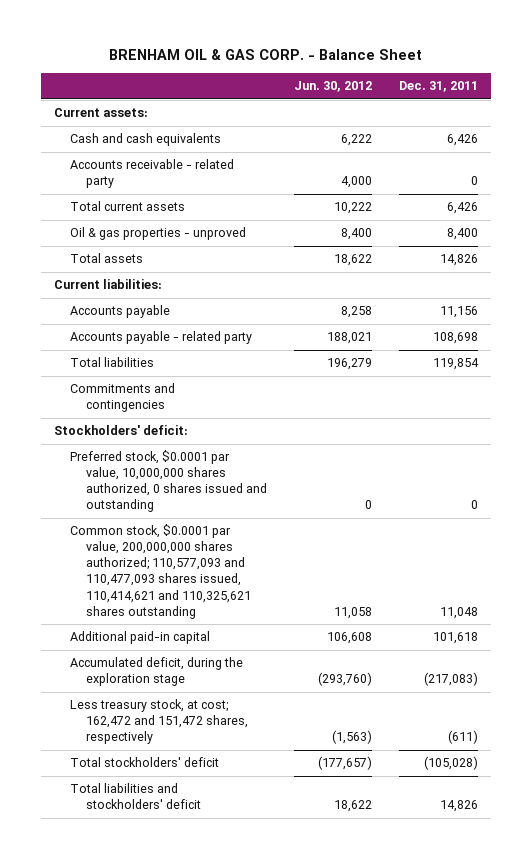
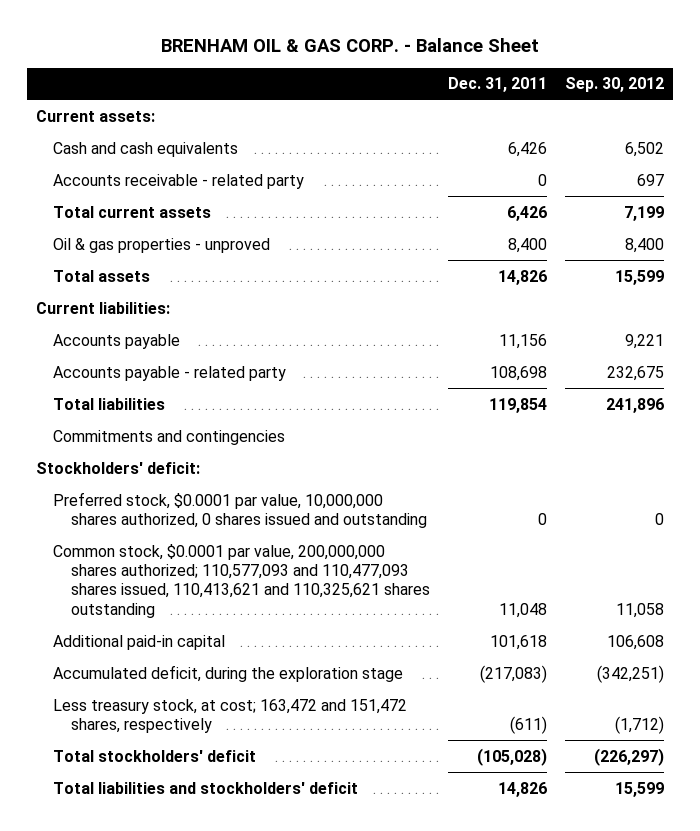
- | Jun. 30, 2012 | Dec. 31, 2011
+ | Dec. 31, 2011 | Sep. 30, 2012
- Common stock, $0.0001 par value, 200,000,000 shares authorized; 110,577,093 and 110,477,093 shares issued, 110,414,621 and 110,325,621 shares outstanding | 11,058 | 11,048
+ Common stock, $0.0001 par value, 200,000,000 shares authorized; 110,577,093 and 110,477,093 shares issued, 110,413,621 and 110,325,621 shares outstanding | 11,048 | 11,058
- Less treasury stock, at cost; 162,472 and 151,472 shares, respectively | (1,563) | (611)
+ Less treasury stock, at cost; 163,472 and 151,472 shares, respectively | (611) | (1,712)

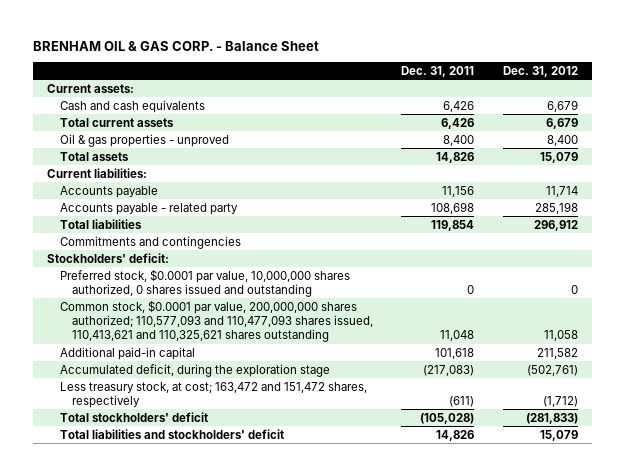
- | Dec. 31, 2011 | Sep. 30, 2012
+ | Dec. 31, 2011 | Dec. 31, 2012
- Accounts receivable - related party | 0 | 697

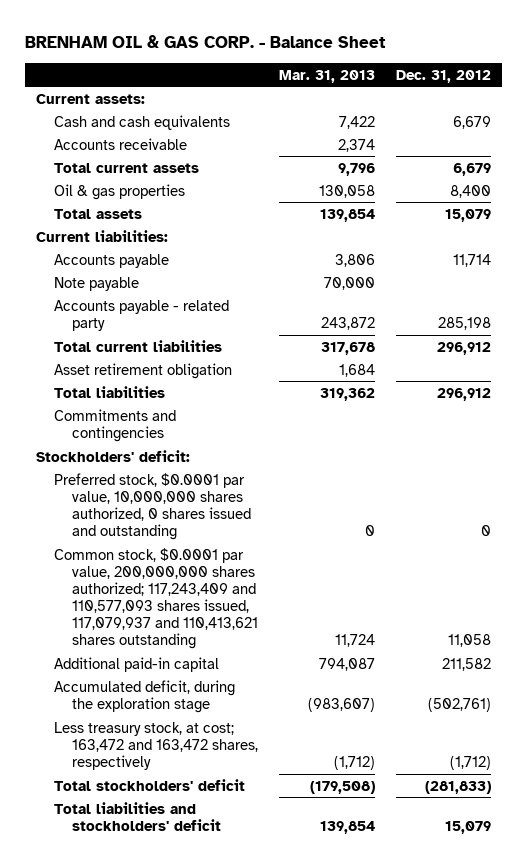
- | Dec. 31, 2011 | Dec. 31, 2012
+ | Mar. 31, 2013 | Dec. 31, 2012
+ Accounts receivable | 2,374 |
- Oil & gas properties - unproved | 8,400 | 8,400
+ Oil & gas properties | 130,058 | 8,400
+ Note payable | 70,000 |
+ Total current liabilities | 317,678 | 296,912
+ Asset retirement obligation | 1,684 |
- Common stock, $0.0001 par value, 200,000,000 shares authorized; 110,577,093 and 110,477,093 shares issued, 110,413,621 and 110,325,621 shares outstanding | 11,048 | 11,058
+ Common stock, $0.0001 par value, 200,000,000 shares authorized; 117,243,409 and 110,577,093 shares issued, 117,079,937 and 110,413,621 shares outstanding | 11,724 | 11,058
- Less treasury stock, at cost; 163,472 and 151,472 shares, respectively | (611) | (1,712)
+ Less treasury stock, at cost; 163,472 and 163,472 shares, respectively | (1,712) | (1,712)

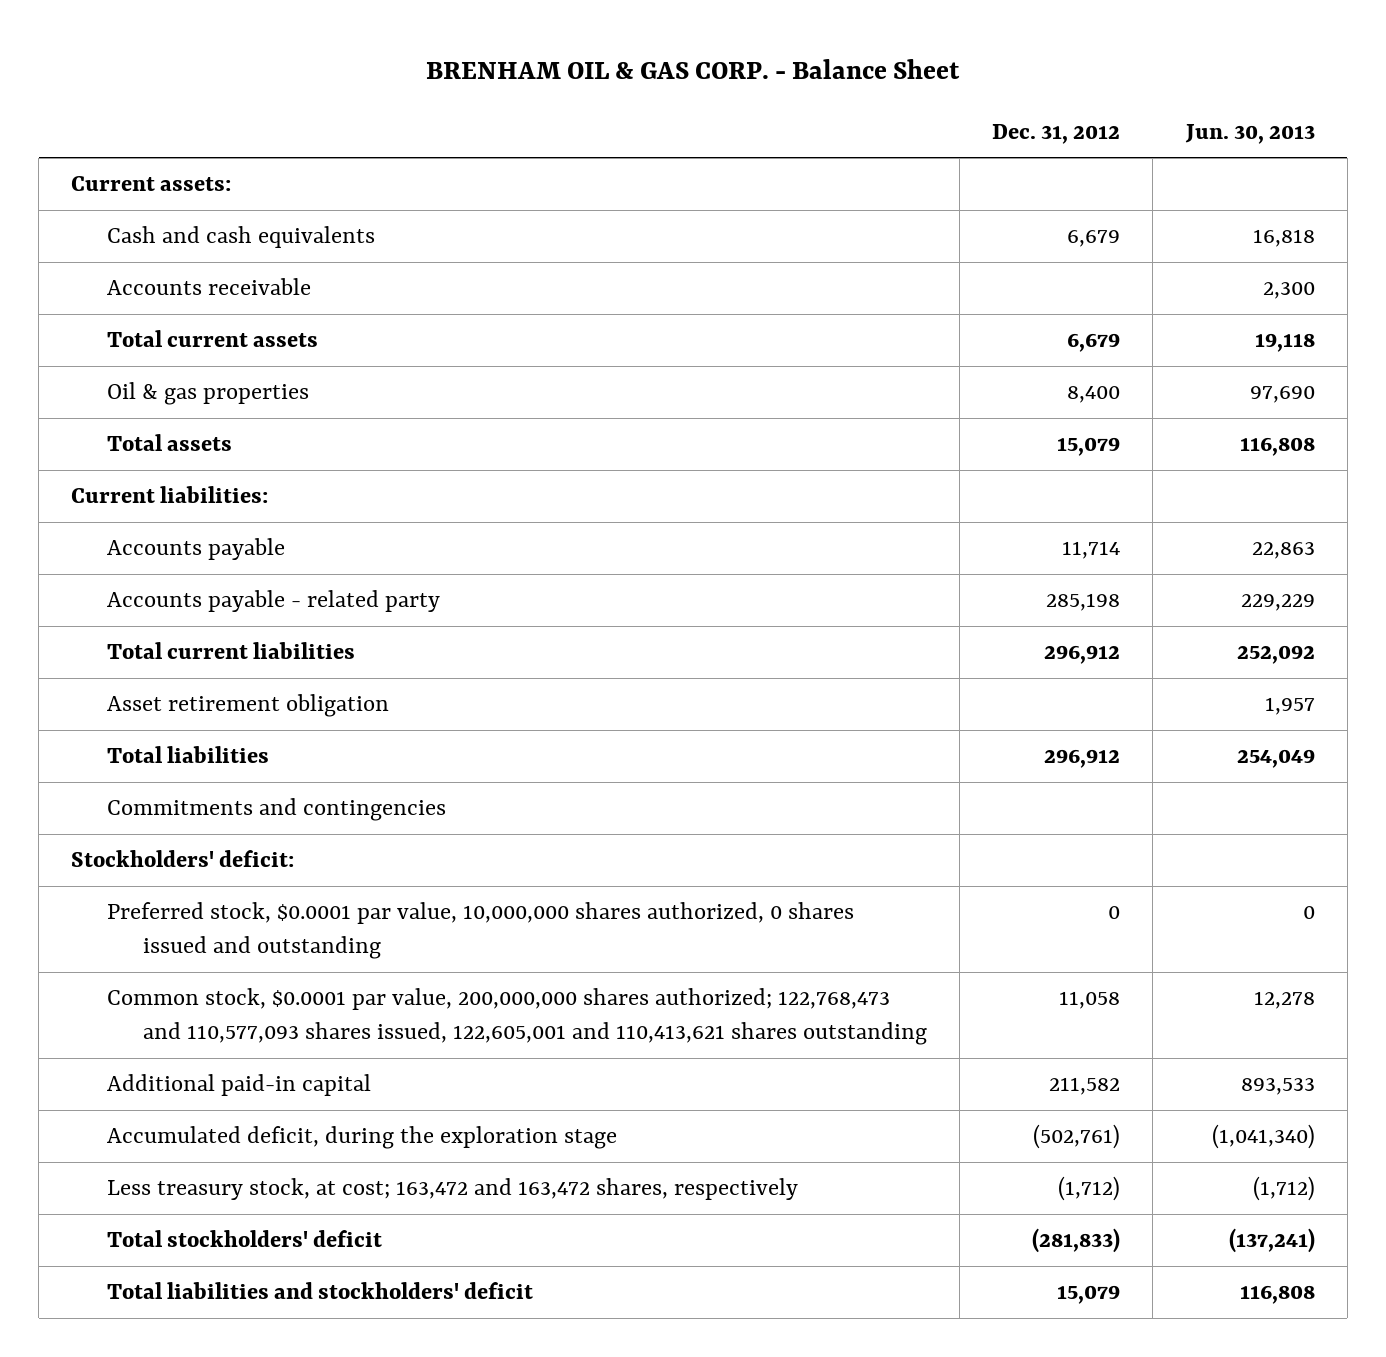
- | Mar. 31, 2013 | Dec. 31, 2012
+ | Dec. 31, 2012 | Jun. 30, 2013
- Note payable | 70,000 |
- Common stock, $0.0001 par value, 200,000,000 shares authorized; 117,243,409 and 110,577,093 shares issued, 117,079,937 and 110,413,621 shares outstanding | 11,724 | 11,058
+ Common stock, $0.0001 par value, 200,000,000 shares authorized; 122,768,473 and 110,577,093 shares issued, 122,605,001 and 110,413,621 shares outstanding | 11,058 | 12,278

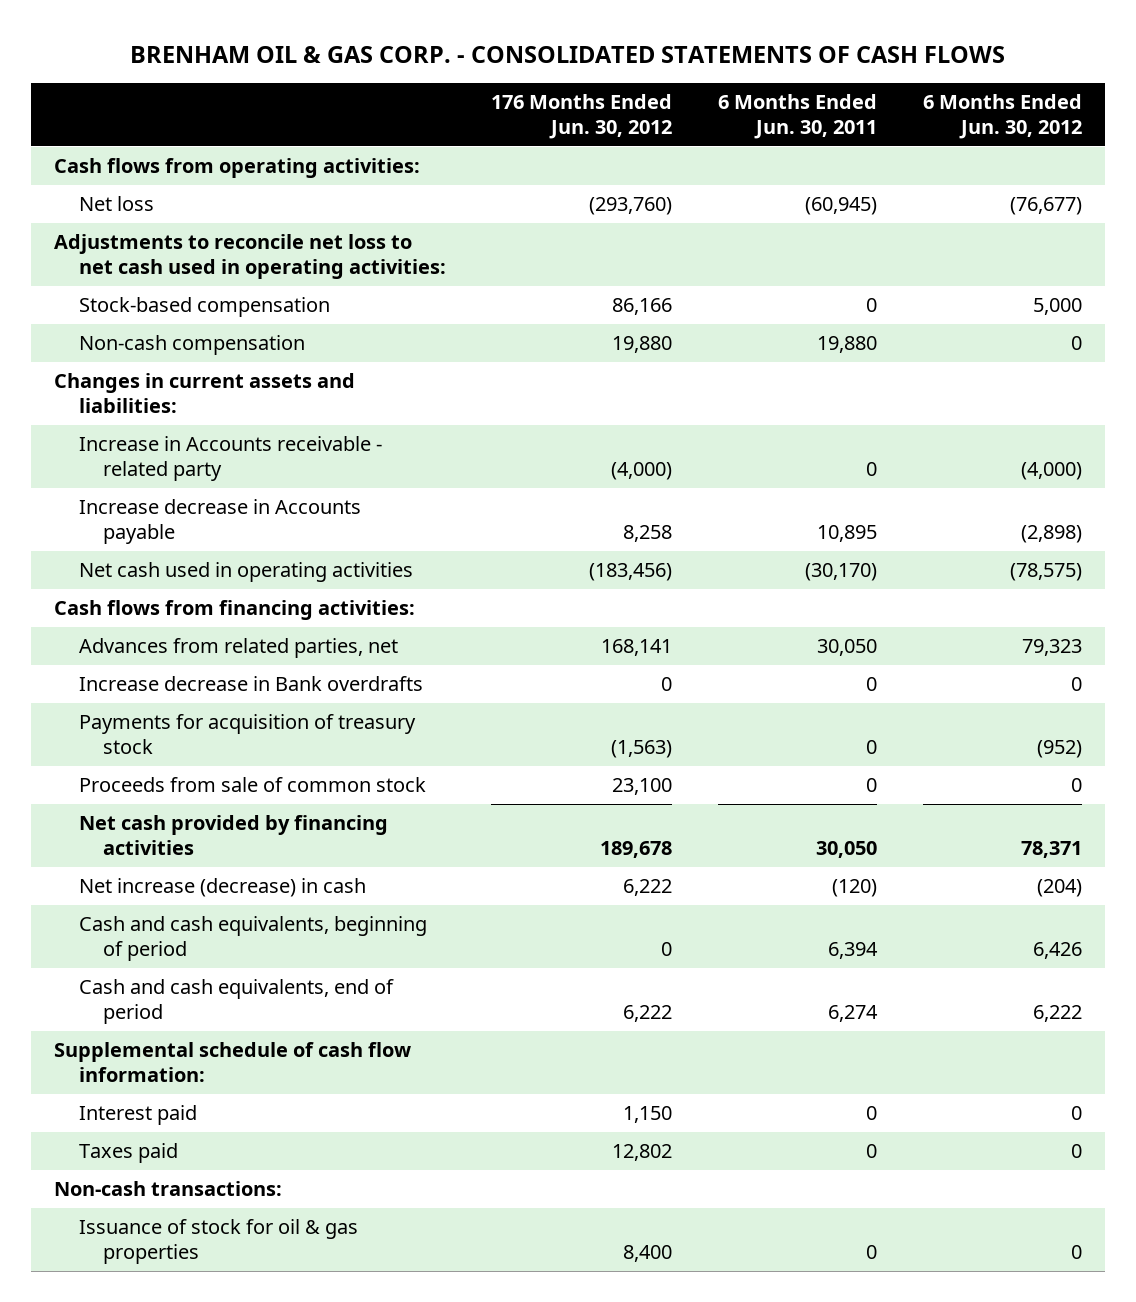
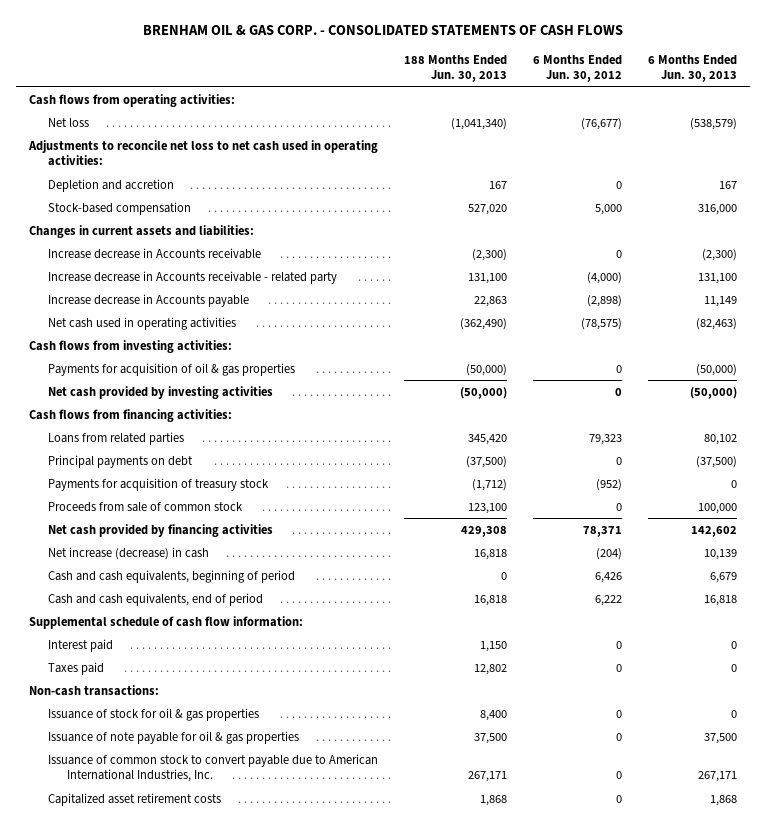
- | 176 Months Ended Jun. 30, 2012 | 6 Months Ended Jun. 30, 2011 | 6 Months Ended Jun. 30, 2012
+ | 188 Months Ended Jun. 30, 2013 | 6 Months Ended Jun. 30, 2012 | 6 Months Ended Jun. 30, 2013
+ Depletion and accretion | 167 | 0 | 167
- Non-cash compensation | 19,880 | 19,880 | 0
- Increase in Accounts receivable - related party | (4,000) | 0 | (4,000)
+ Increase decrease in Accounts receivable | (2,300) | 0 | (2,300)
+ Increase decrease in Accounts receivable - related party | 131,100 | (4,000) | 131,100
+ Cash flows from investing activities:
+ Payments for acquisition of oil & gas properties | (50,000) | 0 | (50,000)
+ Net cash provided by investing activities | (50,000) | 0 | (50,000)
- Advances from related parties, net | 168,141 | 30,050 | 79,323
- Increase decrease in Bank overdrafts | 0 | 0 | 0
+ Loans from related parties | 345,420 | 79,323 | 80,102
+ Principal payments on debt | (37,500) | 0 | (37,500)
+ Issuance of note payable for oil & gas properties | 37,500 | 0 | 37,500
+ Issuance of common stock to convert payable due to American International Industries, Inc. | 267,171 | 0 | 267,171
+ Capitalized asset retirement costs | 1,868 | 0 | 1,868

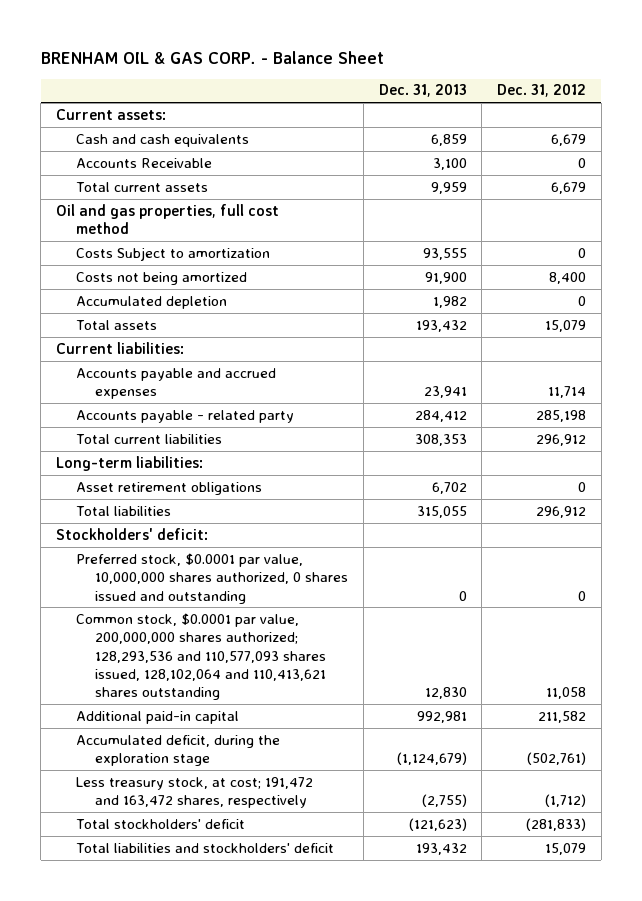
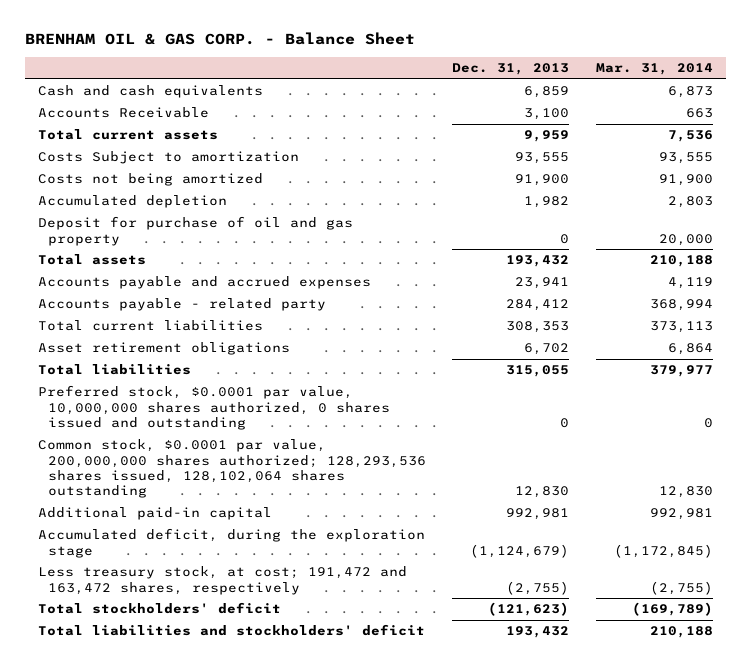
- | Dec. 31, 2013 | Dec. 31, 2012
+ | Dec. 31, 2013 | Mar. 31, 2014
- Current assets:
- Oil and gas properties, full cost method
+ Deposit for purchase of oil and gas property | 0 | 20,000
- Current liabilities:
- Long-term liabilities:
- Stockholders' deficit:
- Common stock, $0.0001 par value, 200,000,000 shares authorized; 128,293,536 and 110,577,093 shares issued, 128,102,064 and 110,413,621 shares outstanding | 12,830 | 11,058
+ Common stock, $0.0001 par value, 200,000,000 shares authorized; 128,293,536 shares issued, 128,102,064 shares outstanding | 12,830 | 12,830

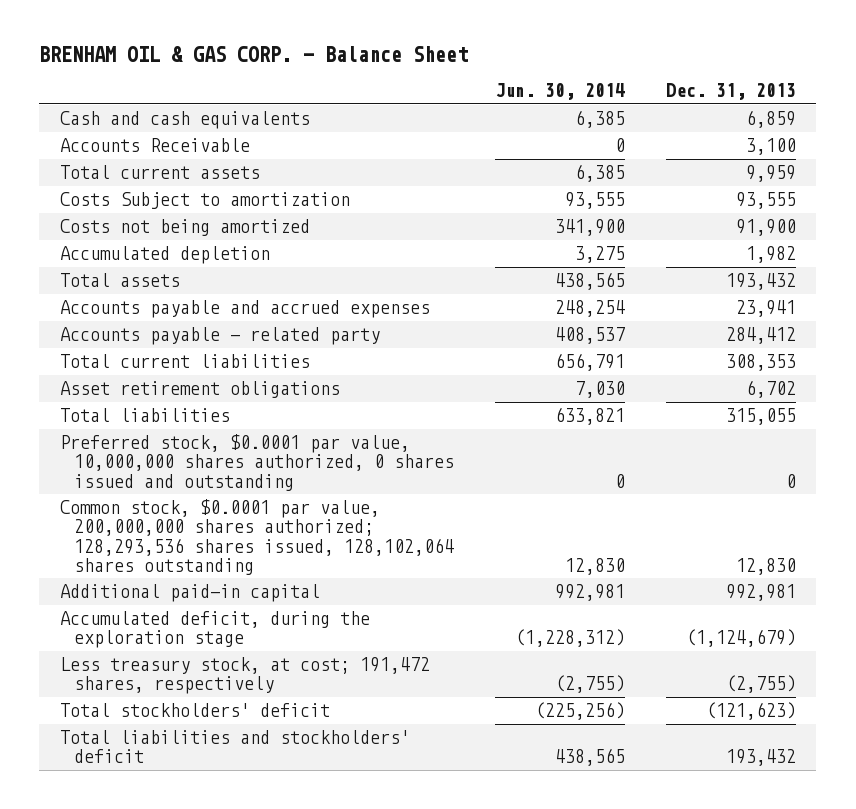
- | Dec. 31, 2013 | Mar. 31, 2014
+ | Jun. 30, 2014 | Dec. 31, 2013
- Deposit for purchase of oil and gas property | 0 | 20,000
- Less treasury stock, at cost; 191,472 and 163,472 shares, respectively | (2,755) | (2,755)
+ Less treasury stock, at cost; 191,472 shares, respectively | (2,755) | (2,755)

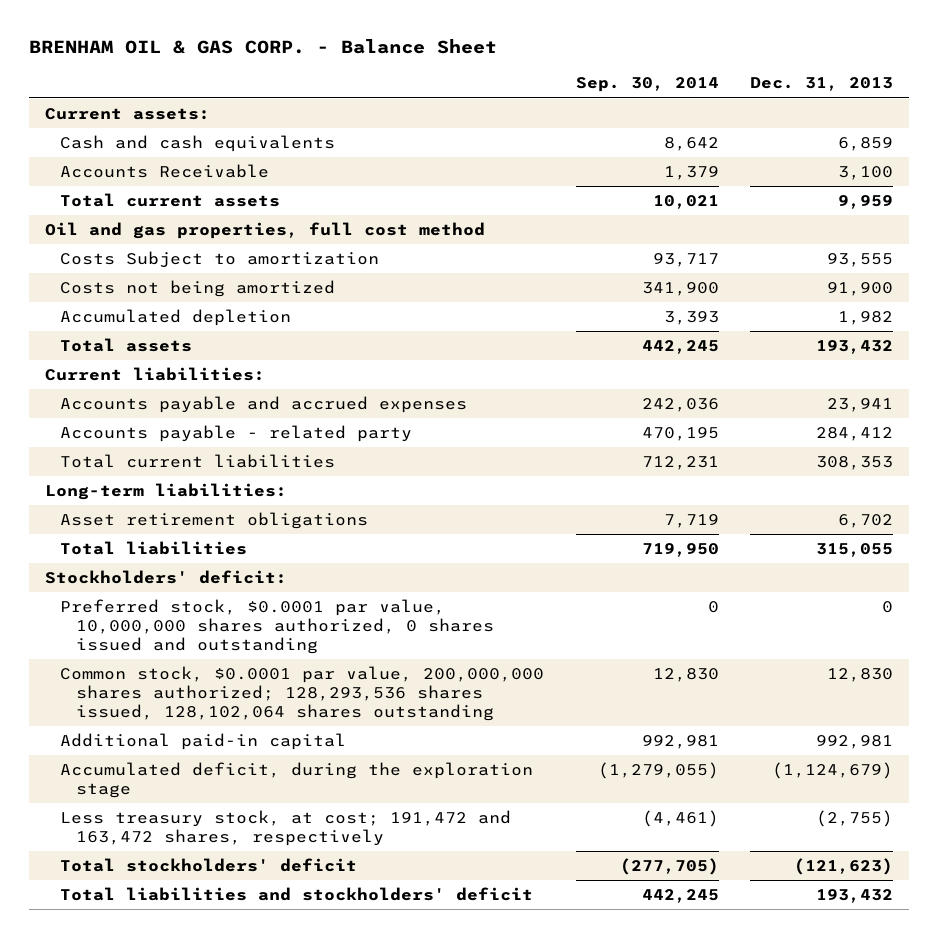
- | Jun. 30, 2014 | Dec. 31, 2013
+ | Sep. 30, 2014 | Dec. 31, 2013
+ Current assets:
+ Oil and gas properties, full cost method
+ Current liabilities:
+ Long-term liabilities:
+ Stockholders' deficit:
- Less treasury stock, at cost; 191,472 shares, respectively | (2,755) | (2,755)
+ Less treasury stock, at cost; 191,472 and 163,472 shares, respectively | (4,461) | (2,755)

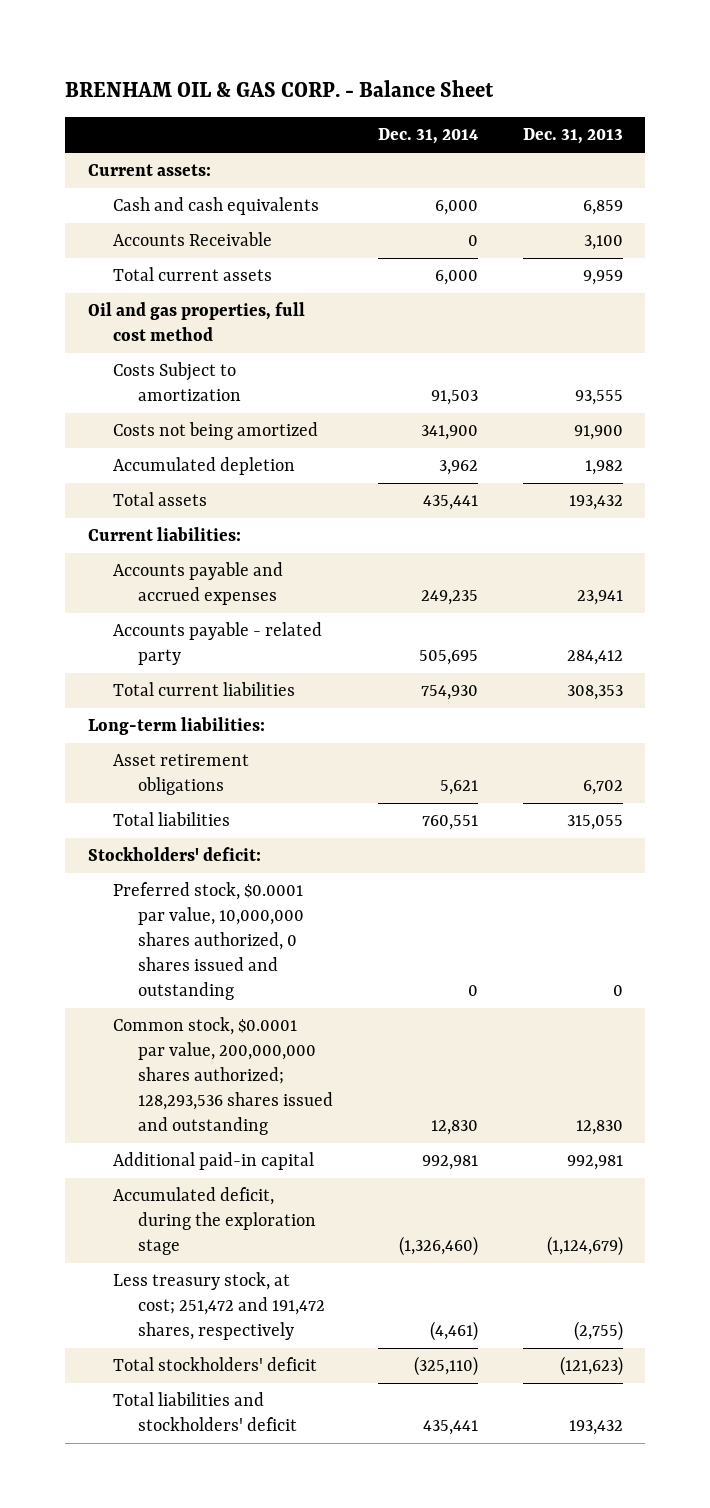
- | Sep. 30, 2014 | Dec. 31, 2013
+ | Dec. 31, 2014 | Dec. 31, 2013
- Common stock, $0.0001 par value, 200,000,000 shares authorized; 128,293,536 shares issued, 128,102,064 shares outstanding | 12,830 | 12,830
+ Common stock, $0.0001 par value, 200,000,000 shares authorized; 128,293,536 shares issued and outstanding | 12,830 | 12,830
- Less treasury stock, at cost; 191,472 and 163,472 shares, respectively | (4,461) | (2,755)
+ Less treasury stock, at cost; 251,472 and 191,472 shares, respectively | (4,461) | (2,755)

